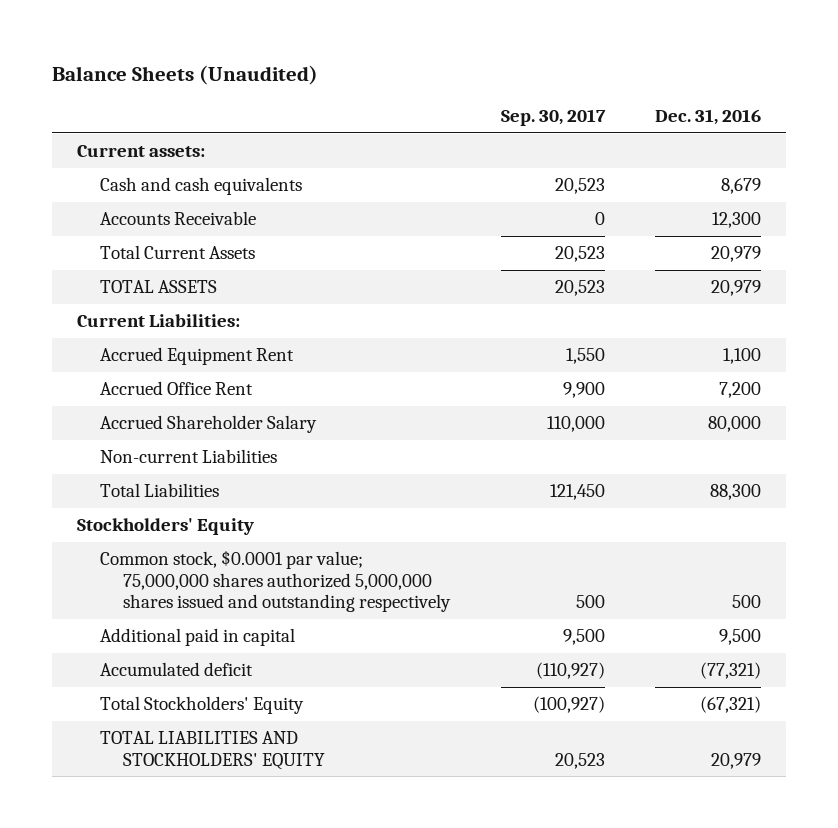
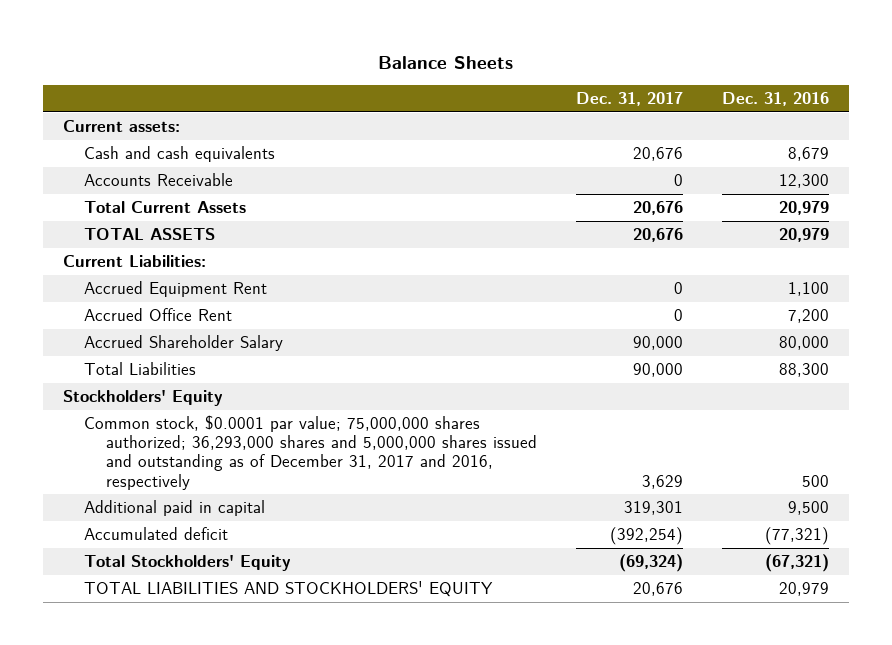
- Balance Sheets (Unaudited)
+ Balance Sheets
- | Sep. 30, 2017 | Dec. 31, 2016
+ | Dec. 31, 2017 | Dec. 31, 2016
- Non-current Liabilities
- Common stock, $0.0001 par value; 75,000,000 shares authorized 5,000,000 shares issued and outstanding respectively | 500 | 500
+ Common stock, $0.0001 par value; 75,000,000 shares authorized; 36,293,000 shares and 5,000,000 shares issued and outstanding as of December 31, 2017 and 2016, respectively | 3,629 | 500

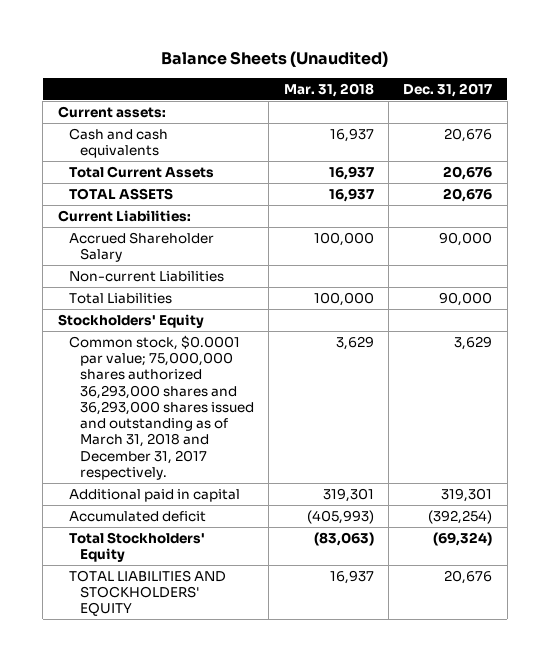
- Balance Sheets
+ Balance Sheets (Unaudited)
- | Dec. 31, 2017 | Dec. 31, 2016
+ | Mar. 31, 2018 | Dec. 31, 2017
- Accounts Receivable | 0 | 12,300
- Accrued Equipment Rent | 0 | 1,100
- Accrued Office Rent | 0 | 7,200
+ Non-current Liabilities
- Common stock, $0.0001 par value; 75,000,000 shares authorized; 36,293,000 shares and 5,000,000 shares issued and outstanding as of December 31, 2017 and 2016, respectively | 3,629 | 500
+ Common stock, $0.0001 par value; 75,000,000 shares authorized 36,293,000 shares and 36,293,000 shares issued and outstanding as of March 31, 2018 and December 31, 2017 respectively. | 3,629 | 3,629

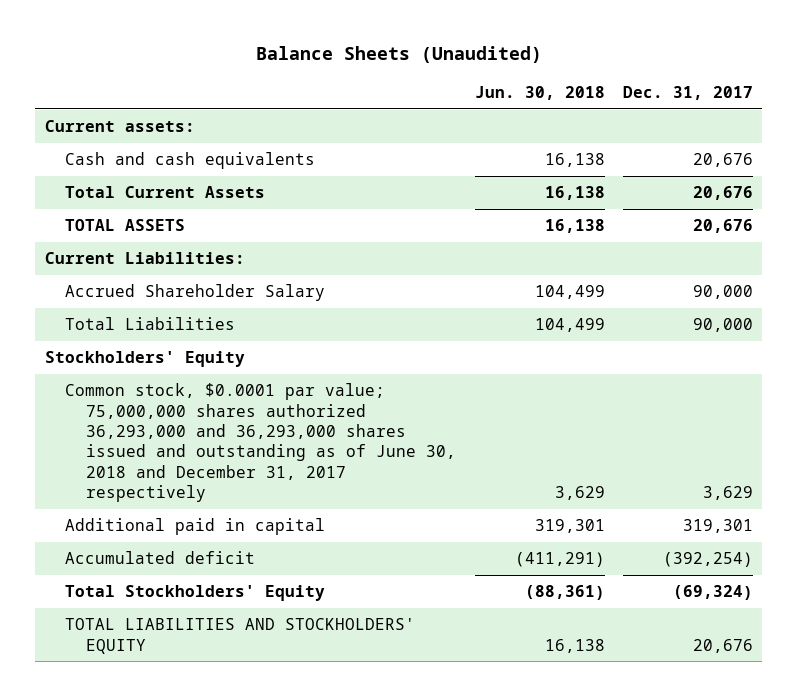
- | Mar. 31, 2018 | Dec. 31, 2017
+ | Jun. 30, 2018 | Dec. 31, 2017
- Non-current Liabilities
- Common stock, $0.0001 par value; 75,000,000 shares authorized 36,293,000 shares and 36,293,000 shares issued and outstanding as of March 31, 2018 and December 31, 2017 respectively. | 3,629 | 3,629
+ Common stock, $0.0001 par value; 75,000,000 shares authorized 36,293,000 and 36,293,000 shares issued and outstanding as of June 30, 2018 and December 31, 2017 respectively | 3,629 | 3,629

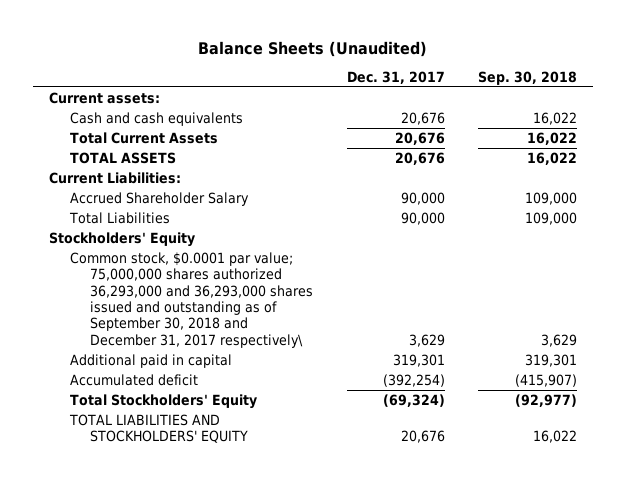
- | Jun. 30, 2018 | Dec. 31, 2017
+ | Dec. 31, 2017 | Sep. 30, 2018
- Common stock, $0.0001 par value; 75,000,000 shares authorized 36,293,000 and 36,293,000 shares issued and outstanding as of June 30, 2018 and December 31, 2017 respectively | 3,629 | 3,629
+ Common stock, $0.0001 par value; 75,000,000 shares authorized 36,293,000 and 36,293,000 shares issued and outstanding as of September 30, 2018 and December 31, 2017 respectively\ | 3,629 | 3,629

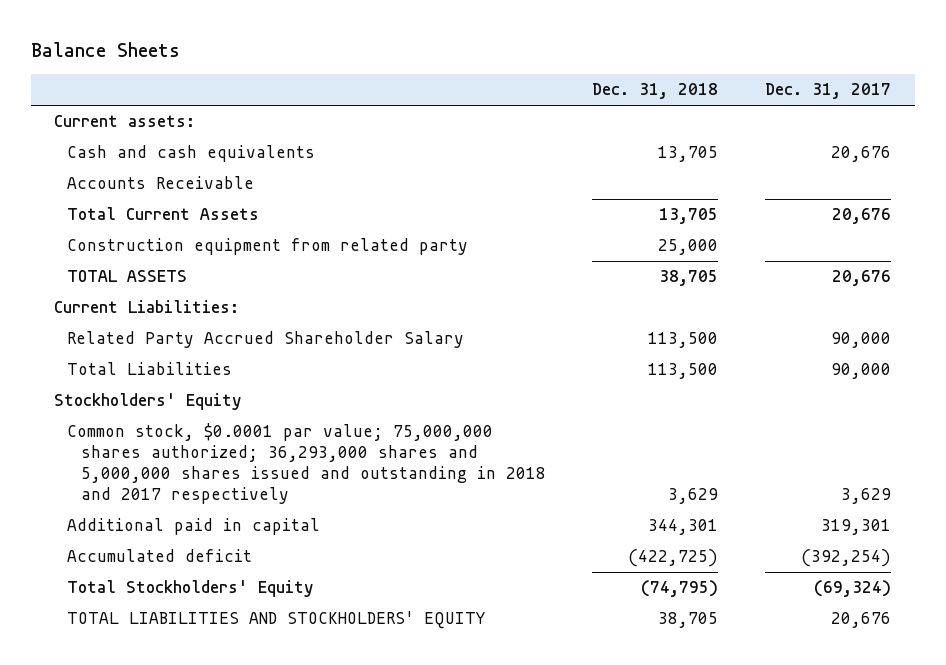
- Balance Sheets (Unaudited)
+ Balance Sheets
- | Dec. 31, 2017 | Sep. 30, 2018
+ | Dec. 31, 2018 | Dec. 31, 2017
+ Accounts Receivable
+ Construction equipment from related party | 25,000 |
- Accrued Shareholder Salary | 90,000 | 109,000
+ Related Party Accrued Shareholder Salary | 113,500 | 90,000
- Common stock, $0.0001 par value; 75,000,000 shares authorized 36,293,000 and 36,293,000 shares issued and outstanding as of September 30, 2018 and December 31, 2017 respectively\ | 3,629 | 3,629
+ Common stock, $0.0001 par value; 75,000,000 shares authorized; 36,293,000 shares and 5,000,000 shares issued and outstanding in 2018 and 2017 respectively | 3,629 | 3,629

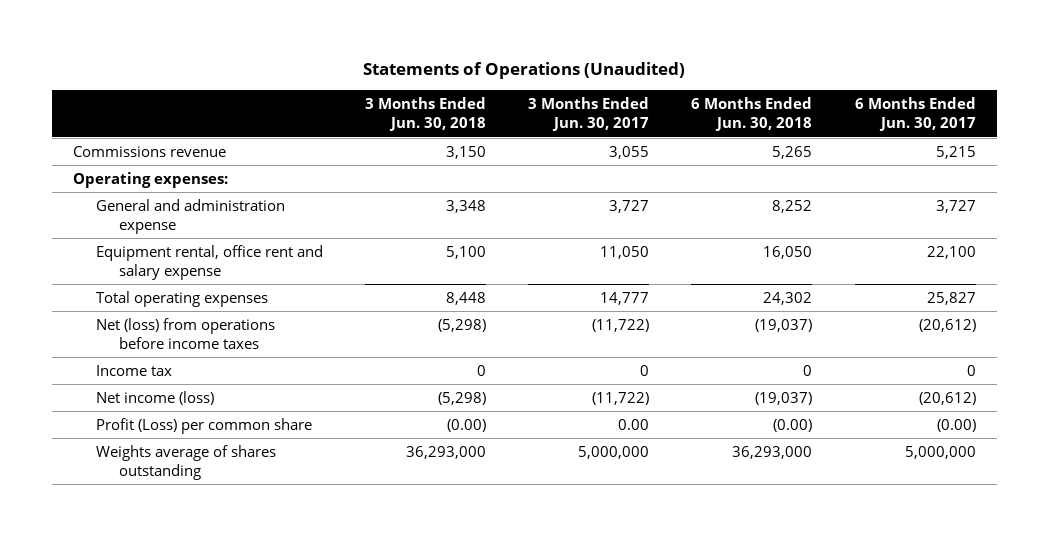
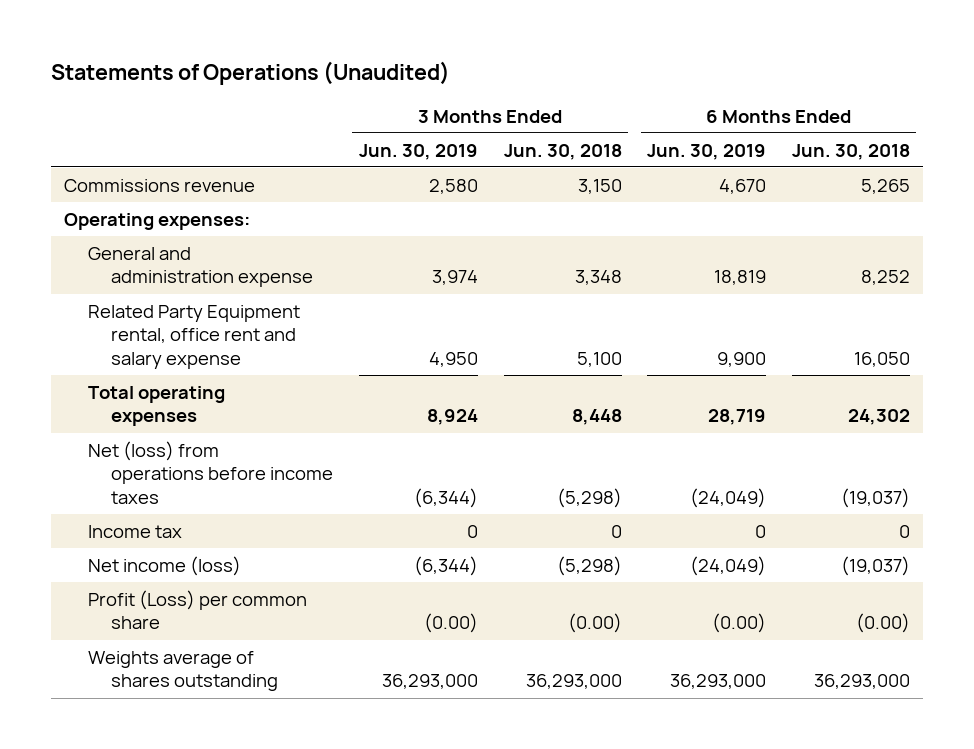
- | 3 Months Ended Jun. 30, 2018 | 3 Months Ended Jun. 30, 2017 | 6 Months Ended Jun. 30, 2018 | 6 Months Ended Jun. 30, 2017
+ | 3 Months Ended Jun. 30, 2019 | 3 Months Ended Jun. 30, 2018 | 6 Months Ended Jun. 30, 2019 | 6 Months Ended Jun. 30, 2018
- Equipment rental, office rent and salary expense | 5,100 | 11,050 | 16,050 | 22,100
+ Related Party Equipment rental, office rent and salary expense | 4,950 | 5,100 | 9,900 | 16,050

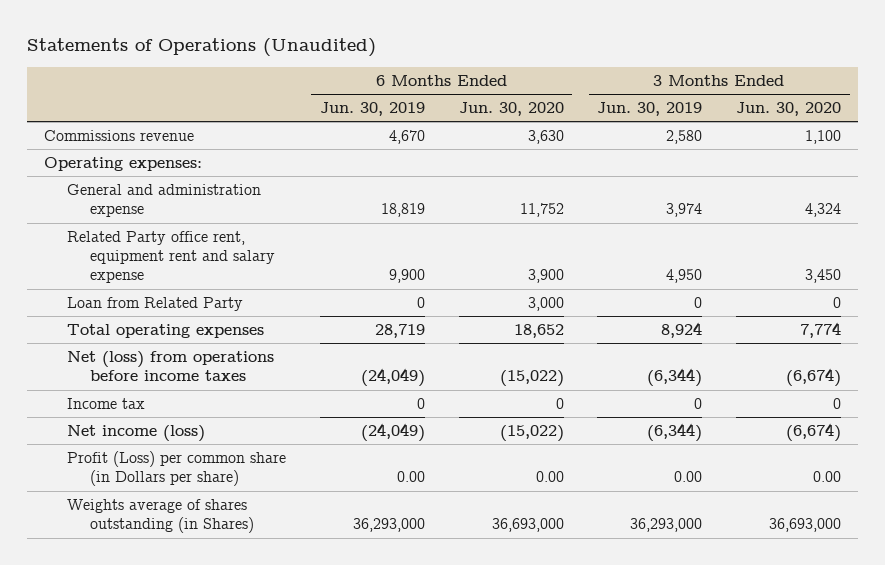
- | 3 Months Ended Jun. 30, 2019 | 3 Months Ended Jun. 30, 2018 | 6 Months Ended Jun. 30, 2019 | 6 Months Ended Jun. 30, 2018
+ | 6 Months Ended Jun. 30, 2019 | 6 Months Ended Jun. 30, 2020 | 3 Months Ended Jun. 30, 2019 | 3 Months Ended Jun. 30, 2020
- Related Party Equipment rental, office rent and salary expense | 4,950 | 5,100 | 9,900 | 16,050
+ Related Party office rent, equipment rent and salary expense | 9,900 | 3,900 | 4,950 | 3,450
+ Loan from Related Party | 0 | 3,000 | 0 | 0
- Profit (Loss) per common share | (0.00) | (0.00) | (0.00) | (0.00)
- Weights average of shares outstanding | 36,293,000 | 36,293,000 | 36,293,000 | 36,293,000
+ Profit (Loss) per common share (in Dollars per share) | 0.00 | 0.00 | 0.00 | 0.00
+ Weights average of shares outstanding (in Shares) | 36,293,000 | 36,693,000 | 36,293,000 | 36,693,000

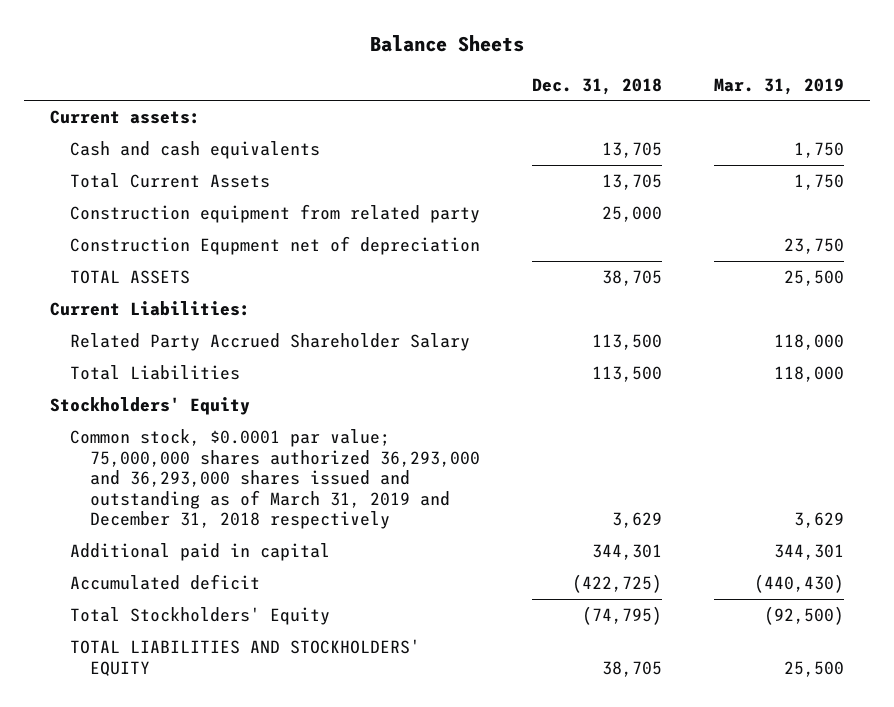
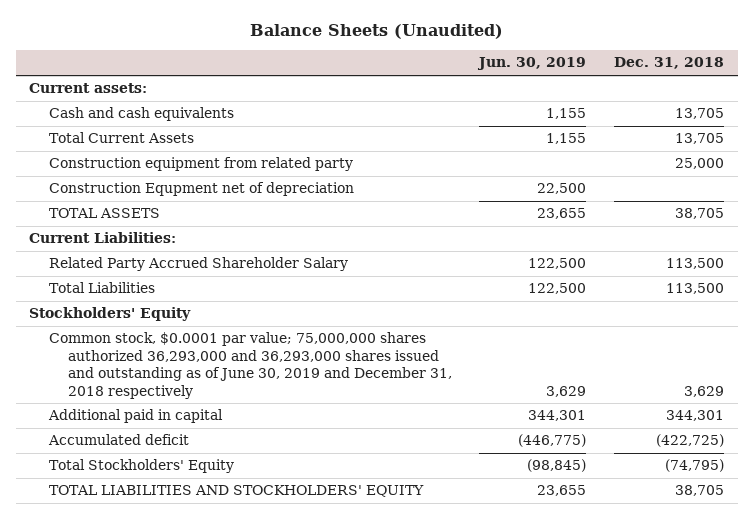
- Balance Sheets
+ Balance Sheets (Unaudited)
- | Dec. 31, 2018 | Mar. 31, 2019
+ | Jun. 30, 2019 | Dec. 31, 2018
- Common stock, $0.0001 par value; 75,000,000 shares authorized 36,293,000 and 36,293,000 shares issued and outstanding as of March 31, 2019 and December 31, 2018 respectively | 3,629 | 3,629
+ Common stock, $0.0001 par value; 75,000,000 shares authorized 36,293,000 and 36,293,000 shares issued and outstanding as of June 30, 2019 and December 31, 2018 respectively | 3,629 | 3,629

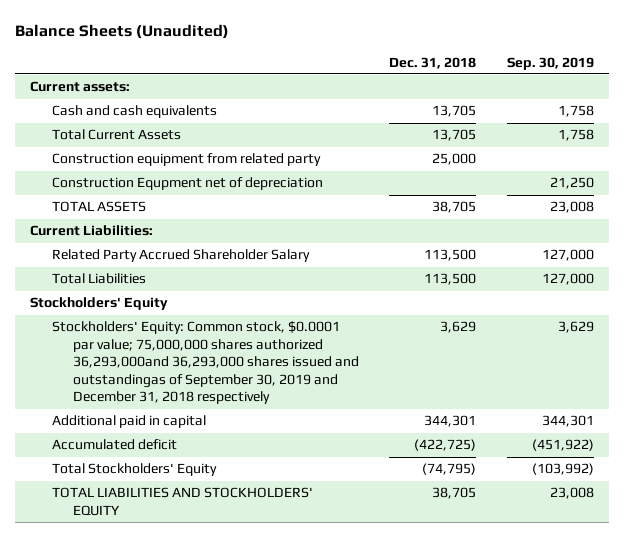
- | Jun. 30, 2019 | Dec. 31, 2018
+ | Dec. 31, 2018 | Sep. 30, 2019
- Common stock, $0.0001 par value; 75,000,000 shares authorized 36,293,000 and 36,293,000 shares issued and outstanding as of June 30, 2019 and December 31, 2018 respectively | 3,629 | 3,629
+ Stockholders' Equity: Common stock, $0.0001 par value; 75,000,000 shares authorized 36,293,000and 36,293,000 shares issued and outstandingas of September 30, 2019 and December 31, 2018 respectively | 3,629 | 3,629

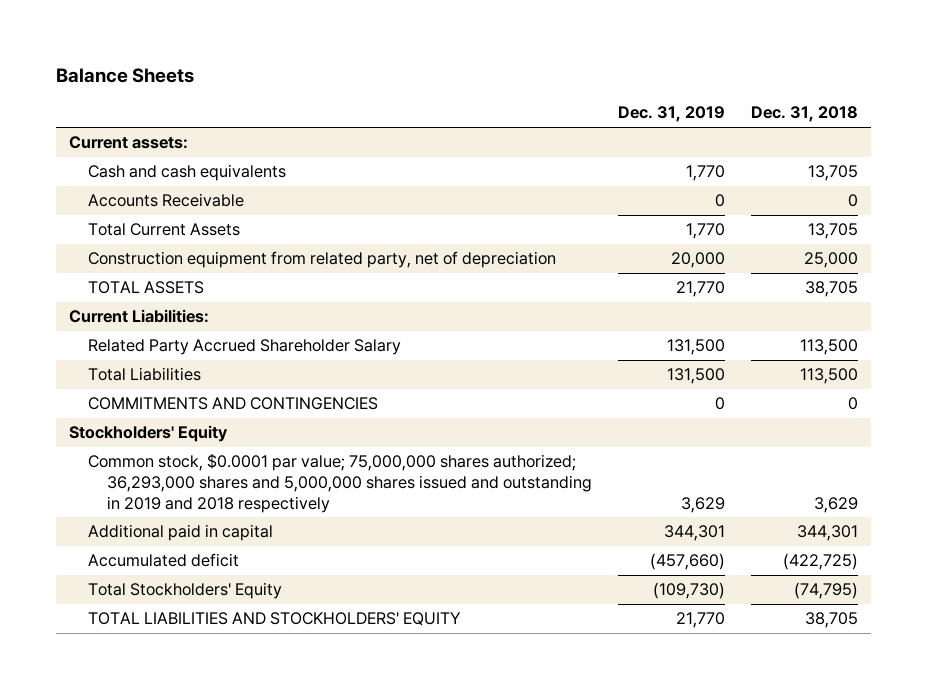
- Balance Sheets (Unaudited)
+ Balance Sheets
- | Dec. 31, 2018 | Sep. 30, 2019
+ | Dec. 31, 2019 | Dec. 31, 2018
+ Accounts Receivable | 0 | 0
- Construction equipment from related party | 25,000 |
- Construction Equpment net of depreciation | | 21,250
+ Construction equipment from related party, net of depreciation | 20,000 | 25,000
+ COMMITMENTS AND CONTINGENCIES | 0 | 0
- Stockholders' Equity: Common stock, $0.0001 par value; 75,000,000 shares authorized 36,293,000and 36,293,000 shares issued and outstandingas of September 30, 2019 and December 31, 2018 respectively | 3,629 | 3,629
+ Common stock, $0.0001 par value; 75,000,000 shares authorized; 36,293,000 shares and 5,000,000 shares issued and outstanding in 2019 and 2018 respectively | 3,629 | 3,629

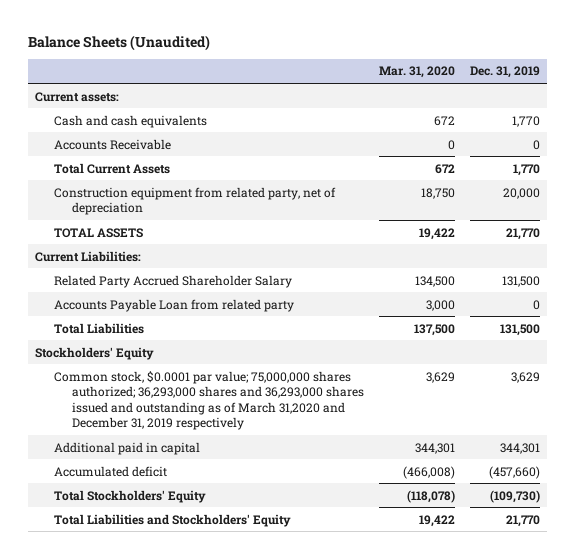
- Balance Sheets
+ Balance Sheets (Unaudited)
- | Dec. 31, 2019 | Dec. 31, 2018
+ | Mar. 31, 2020 | Dec. 31, 2019
+ Accounts Payable Loan from related party | 3,000 | 0
- COMMITMENTS AND CONTINGENCIES | 0 | 0
- Common stock, $0.0001 par value; 75,000,000 shares authorized; 36,293,000 shares and 5,000,000 shares issued and outstanding in 2019 and 2018 respectively | 3,629 | 3,629
+ Common stock, $0.0001 par value; 75,000,000 shares authorized; 36,293,000 shares and 36,293,000 shares issued and outstanding as of March 31,2020 and December 31, 2019 respectively | 3,629 | 3,629
- TOTAL LIABILITIES AND STOCKHOLDERS' EQUITY | 21,770 | 38,705
+ Total Liabilities and Stockholders' Equity | 19,422 | 21,770

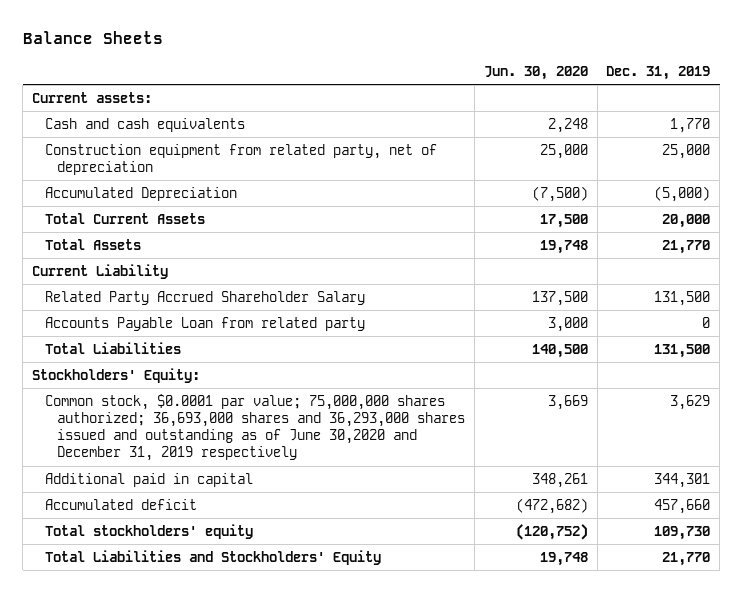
- Balance Sheets (Unaudited)
+ Balance Sheets
- | Mar. 31, 2020 | Dec. 31, 2019
+ | Jun. 30, 2020 | Dec. 31, 2019
- Accounts Receivable | 0 | 0
- Total Current Assets | 672 | 1,770
- Construction equipment from related party, net of depreciation | 18,750 | 20,000
- TOTAL ASSETS | 19,422 | 21,770
- Current Liabilities:
+ Construction equipment from related party, net of depreciation | 25,000 | 25,000
+ Accumulated Depreciation | (7,500) | (5,000)
+ Total Current Assets | 17,500 | 20,000
+ Total Assets | 19,748 | 21,770
+ Current Liability
- Stockholders' Equity
- Common stock, $0.0001 par value; 75,000,000 shares authorized; 36,293,000 shares and 36,293,000 shares issued and outstanding as of March 31,2020 and December 31, 2019 respectively | 3,629 | 3,629
+ Stockholders' Equity:
+ Common stock, $0.0001 par value; 75,000,000 shares authorized; 36,693,000 shares and 36,293,000 shares issued and outstanding as of June 30,2020 and December 31, 2019 respectively | 3,669 | 3,629
- Accumulated deficit | (466,008) | (457,660)
- Total Stockholders' Equity | (118,078) | (109,730)
+ Accumulated deficit | (472,682) | 457,660
+ Total stockholders' equity | (120,752) | 109,730

